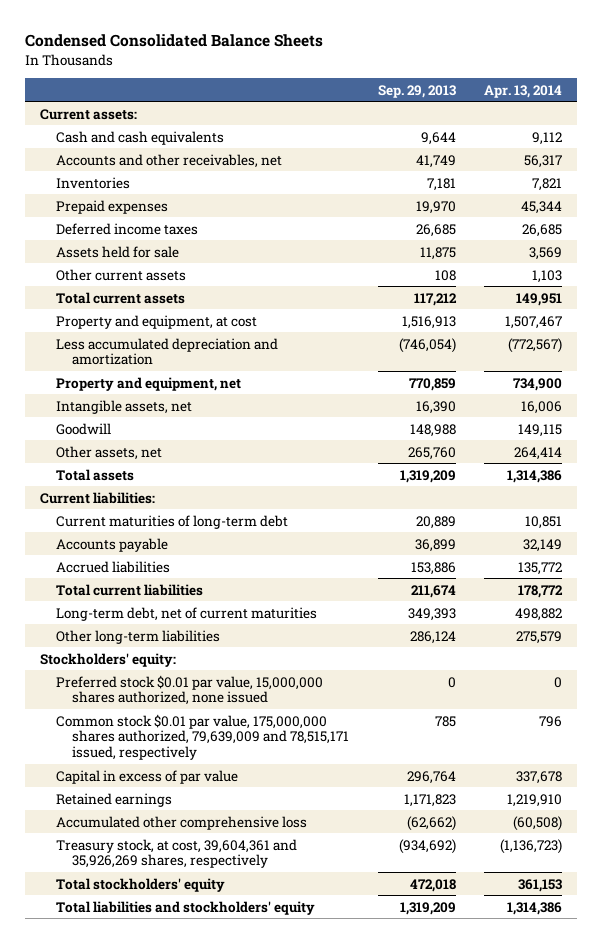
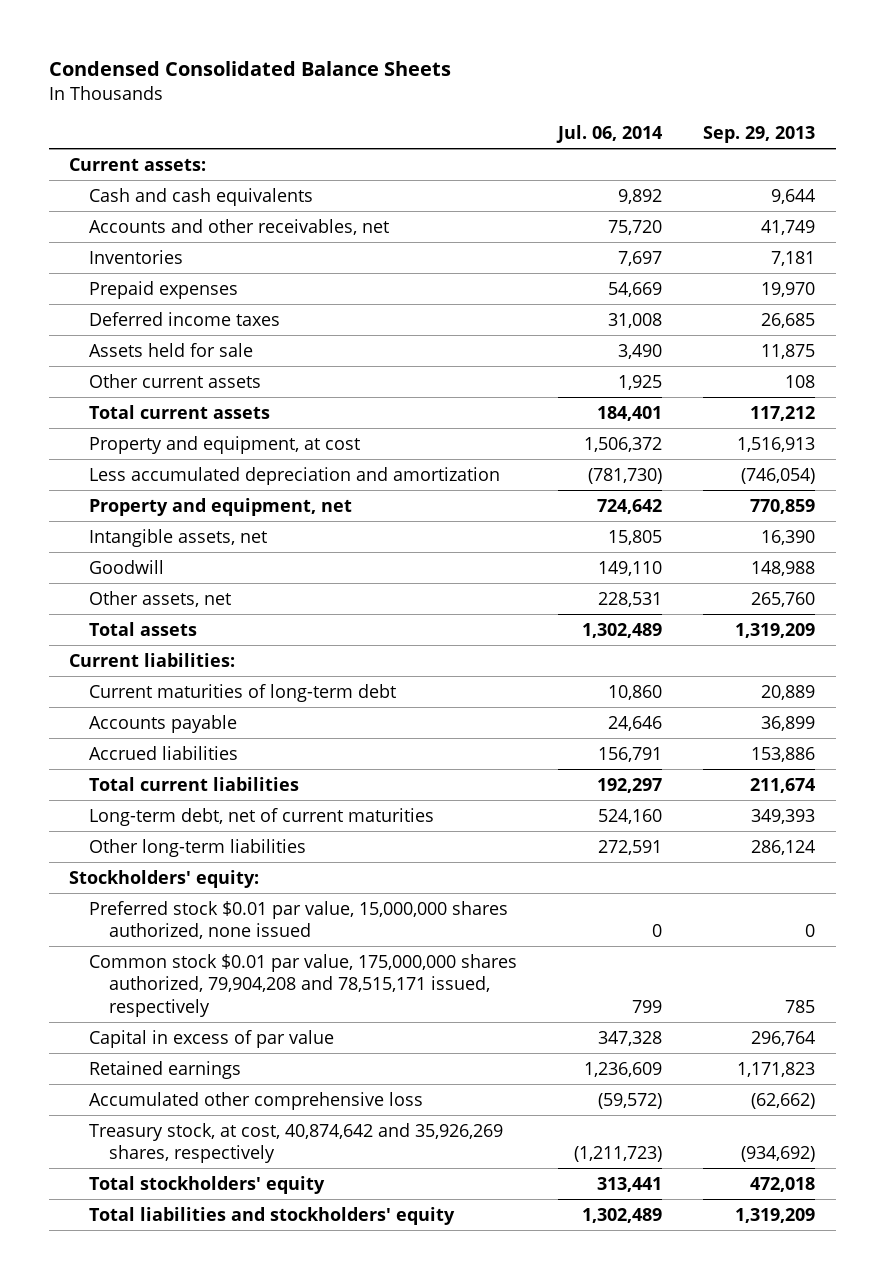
- | Sep. 29, 2013 | Apr. 13, 2014
+ | Jul. 06, 2014 | Sep. 29, 2013
- Common stock $0.01 par value, 175,000,000 shares authorized, 79,639,009 and 78,515,171 issued, respectively | 785 | 796
+ Common stock $0.01 par value, 175,000,000 shares authorized, 79,904,208 and 78,515,171 issued, respectively | 799 | 785
- Treasury stock, at cost, 39,604,361 and 35,926,269 shares, respectively | (934,692) | (1,136,723)
+ Treasury stock, at cost, 40,874,642 and 35,926,269 shares, respectively | (1,211,723) | (934,692)

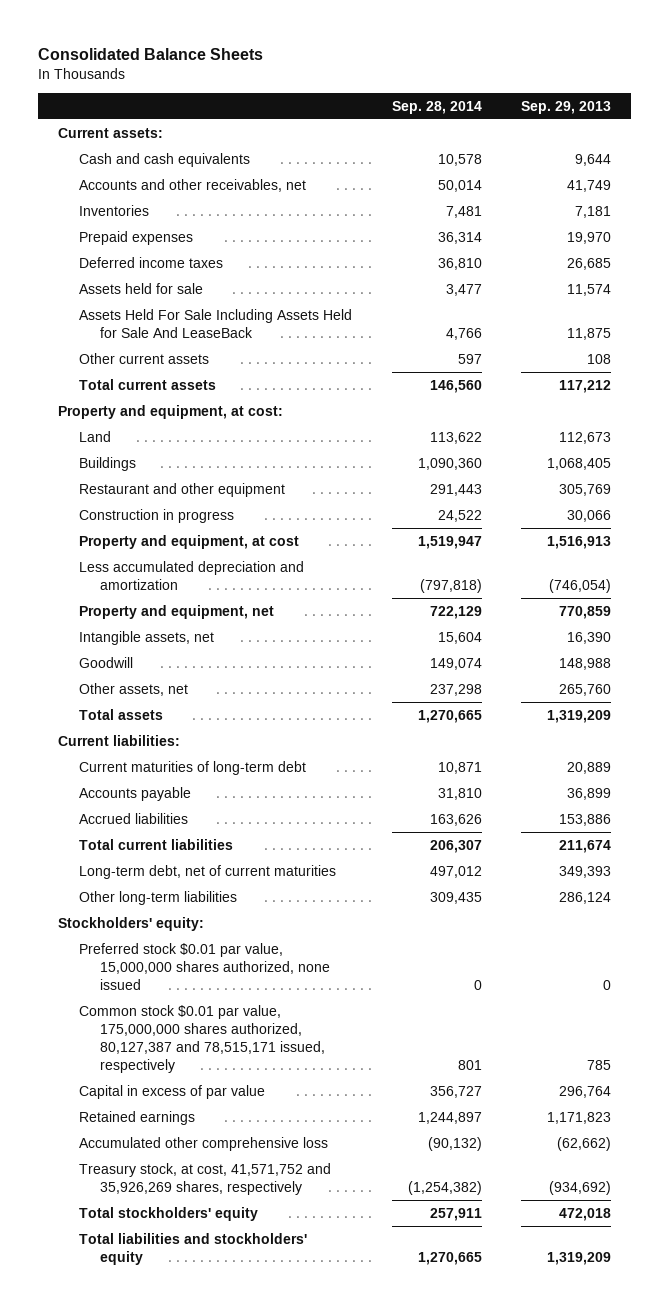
- Condensed Consolidated Balance Sheets
+ Consolidated Balance Sheets
- | Jul. 06, 2014 | Sep. 29, 2013
+ | Sep. 28, 2014 | Sep. 29, 2013
- Assets held for sale | 3,490 | 11,875
+ Assets held for sale | 3,477 | 11,574
+ Assets Held For Sale Including Assets Held for Sale And LeaseBack | 4,766 | 11,875
+ Property and equipment, at cost:
+ Land | 113,622 | 112,673
+ Buildings | 1,090,360 | 1,068,405
+ Restaurant and other equipment | 291,443 | 305,769
+ Construction in progress | 24,522 | 30,066
- Common stock $0.01 par value, 175,000,000 shares authorized, 79,904,208 and 78,515,171 issued, respectively | 799 | 785
+ Common stock $0.01 par value, 175,000,000 shares authorized, 80,127,387 and 78,515,171 issued, respectively | 801 | 785
- Treasury stock, at cost, 40,874,642 and 35,926,269 shares, respectively | (1,211,723) | (934,692)
+ Treasury stock, at cost, 41,571,752 and 35,926,269 shares, respectively | (1,254,382) | (934,692)

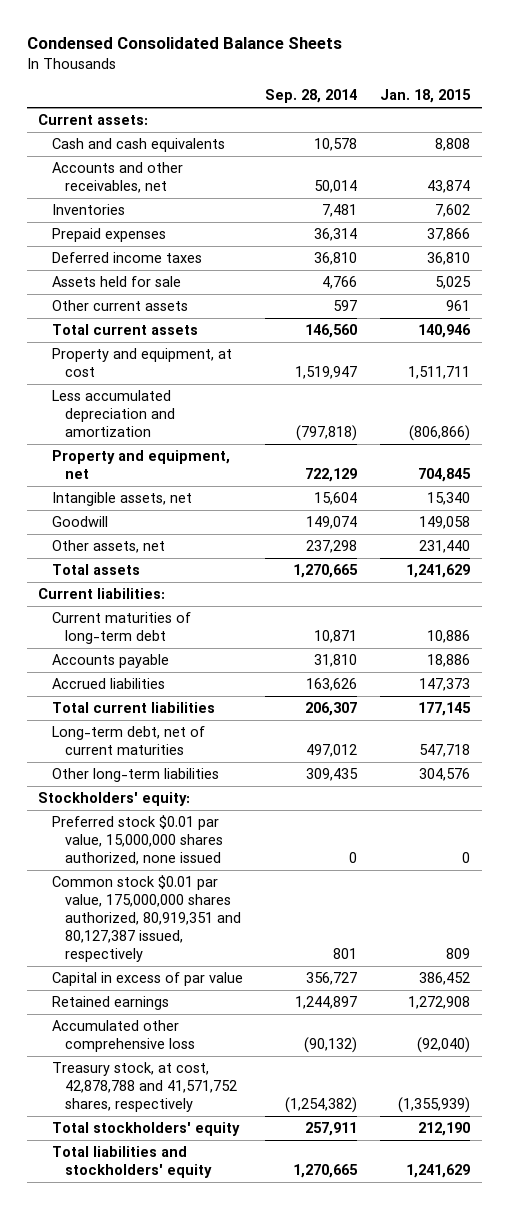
- Consolidated Balance Sheets
+ Condensed Consolidated Balance Sheets
- | Sep. 28, 2014 | Sep. 29, 2013
+ | Sep. 28, 2014 | Jan. 18, 2015
- Assets held for sale | 3,477 | 11,574
- Assets Held For Sale Including Assets Held for Sale And LeaseBack | 4,766 | 11,875
+ Assets held for sale | 4,766 | 5,025
- Property and equipment, at cost:
- Land | 113,622 | 112,673
- Buildings | 1,090,360 | 1,068,405
- Restaurant and other equipment | 291,443 | 305,769
- Construction in progress | 24,522 | 30,066
- Common stock $0.01 par value, 175,000,000 shares authorized, 80,127,387 and 78,515,171 issued, respectively | 801 | 785
+ Common stock $0.01 par value, 175,000,000 shares authorized, 80,919,351 and 80,127,387 issued, respectively | 801 | 809
- Treasury stock, at cost, 41,571,752 and 35,926,269 shares, respectively | (1,254,382) | (934,692)
+ Treasury stock, at cost, 42,878,788 and 41,571,752 shares, respectively | (1,254,382) | (1,355,939)

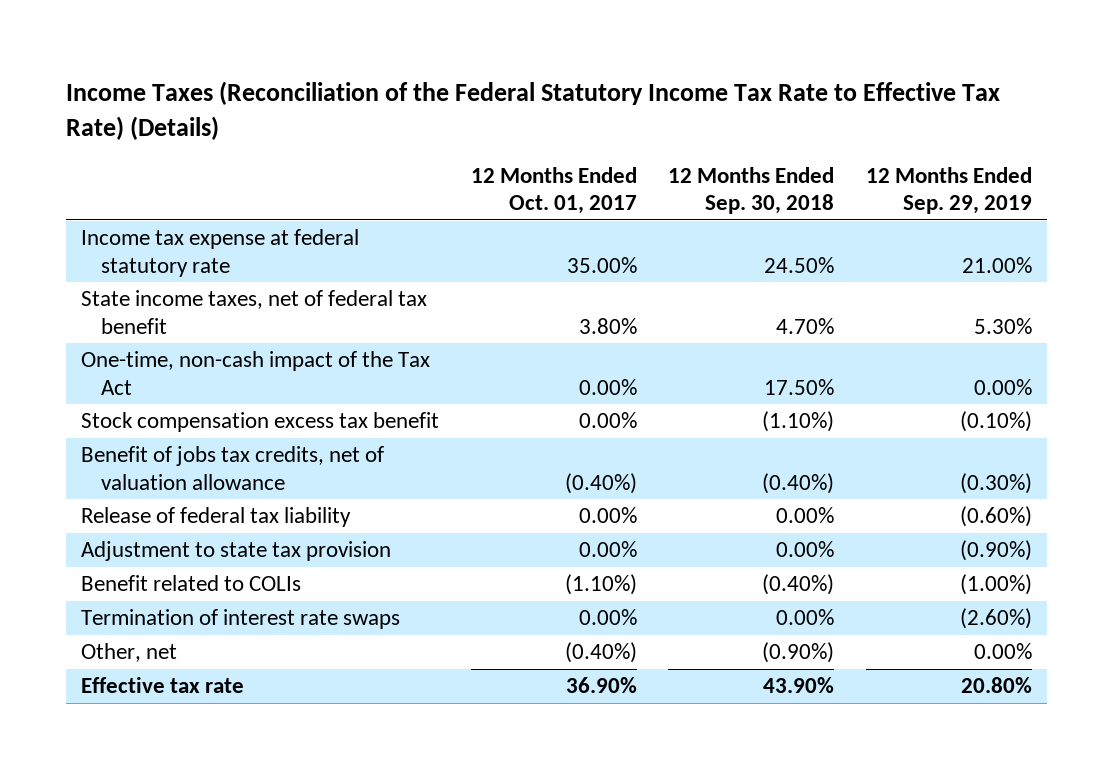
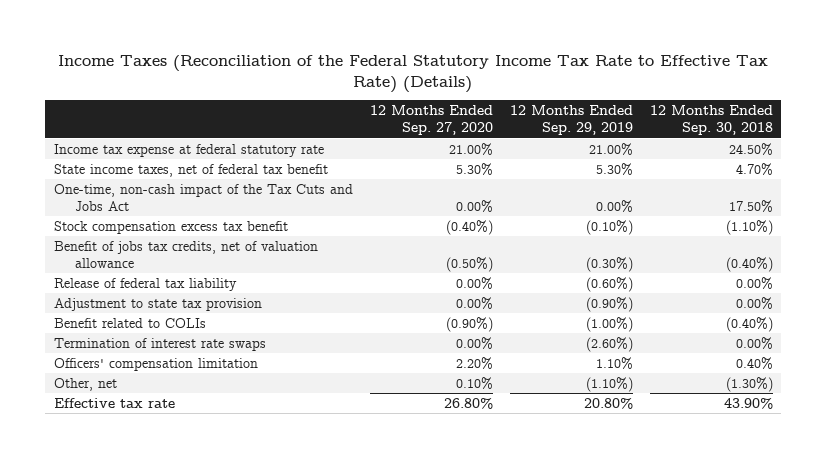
- | 12 Months Ended Oct. 01, 2017 | 12 Months Ended Sep. 30, 2018 | 12 Months Ended Sep. 29, 2019
+ | 12 Months Ended Sep. 27, 2020 | 12 Months Ended Sep. 29, 2019 | 12 Months Ended Sep. 30, 2018
- One-time, non-cash impact of the Tax Act | 0.00% | 17.50% | 0.00%
+ One-time, non-cash impact of the Tax Cuts and Jobs Act | 0.00% | 0.00% | 17.50%
- Other, net | (0.40%) | (0.90%) | 0.00%
+ Officers' compensation limitation | 2.20% | 1.10% | 0.40%
+ Other, net | 0.10% | (1.10%) | (1.30%)

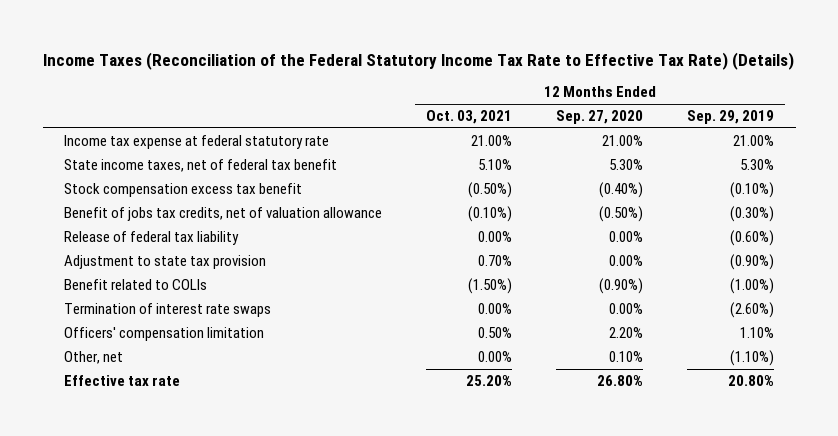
- | 12 Months Ended Sep. 27, 2020 | 12 Months Ended Sep. 29, 2019 | 12 Months Ended Sep. 30, 2018
+ | 12 Months Ended Oct. 03, 2021 | 12 Months Ended Sep. 27, 2020 | 12 Months Ended Sep. 29, 2019
- One-time, non-cash impact of the Tax Cuts and Jobs Act | 0.00% | 0.00% | 17.50%

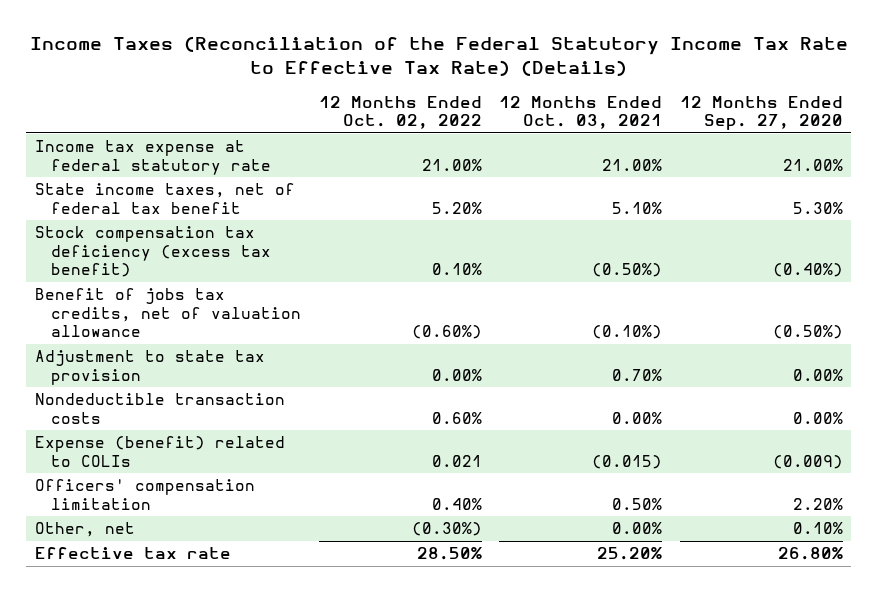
- | 12 Months Ended Oct. 03, 2021 | 12 Months Ended Sep. 27, 2020 | 12 Months Ended Sep. 29, 2019
+ | 12 Months Ended Oct. 02, 2022 | 12 Months Ended Oct. 03, 2021 | 12 Months Ended Sep. 27, 2020
- Stock compensation excess tax benefit | (0.50%) | (0.40%) | (0.10%)
+ Stock compensation tax deficiency (excess tax benefit) | 0.10% | (0.50%) | (0.40%)
- Release of federal tax liability | 0.00% | 0.00% | (0.60%)
- Benefit related to COLIs | (1.50%) | (0.90%) | (1.00%)
- Termination of interest rate swaps | 0.00% | 0.00% | (2.60%)
+ Nondeductible transaction costs | 0.60% | 0.00% | 0.00%
+ Expense (benefit) related to COLIs | 0.021 | (0.015) | (0.009)

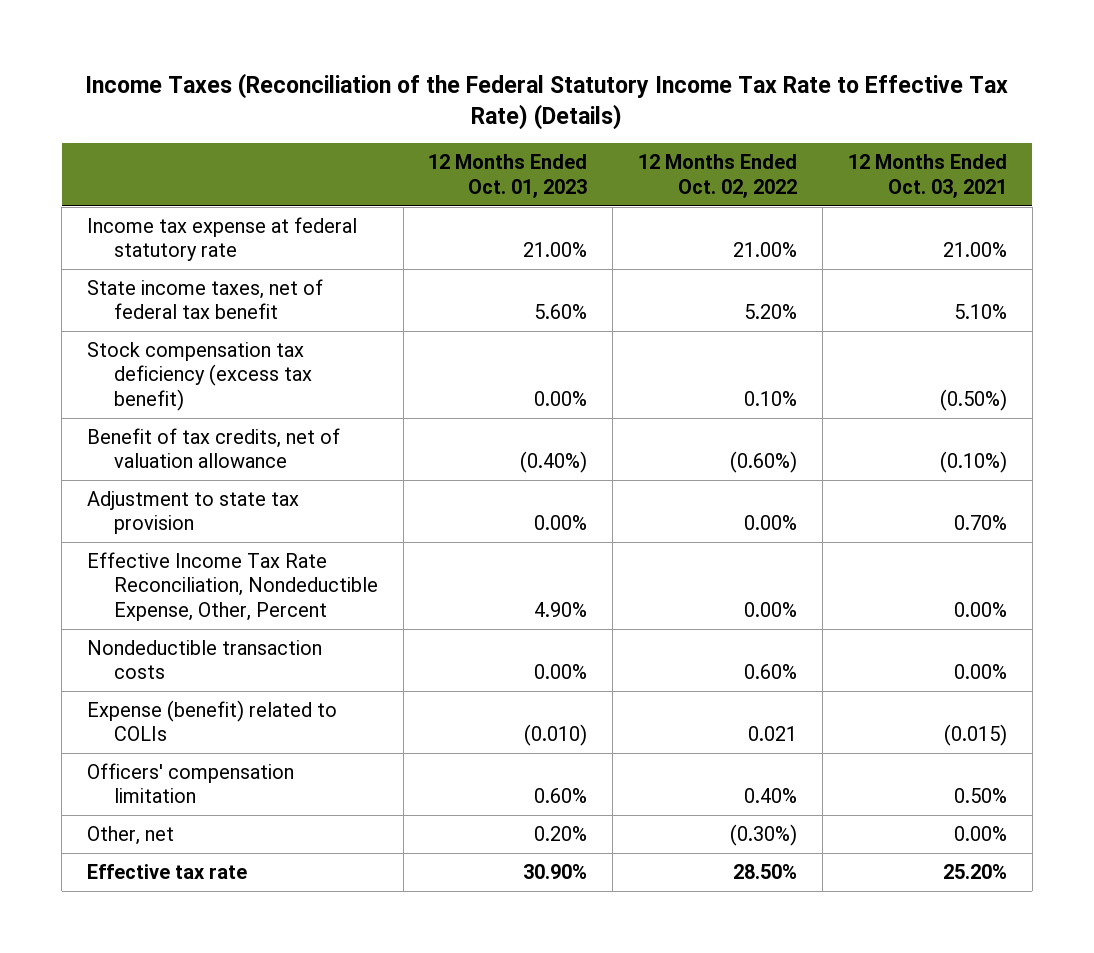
- | 12 Months Ended Oct. 02, 2022 | 12 Months Ended Oct. 03, 2021 | 12 Months Ended Sep. 27, 2020
+ | 12 Months Ended Oct. 01, 2023 | 12 Months Ended Oct. 02, 2022 | 12 Months Ended Oct. 03, 2021
- Benefit of jobs tax credits, net of valuation allowance | (0.60%) | (0.10%) | (0.50%)
+ Benefit of tax credits, net of valuation allowance | (0.40%) | (0.60%) | (0.10%)
+ Effective Income Tax Rate Reconciliation, Nondeductible Expense, Other, Percent | 4.90% | 0.00% | 0.00%

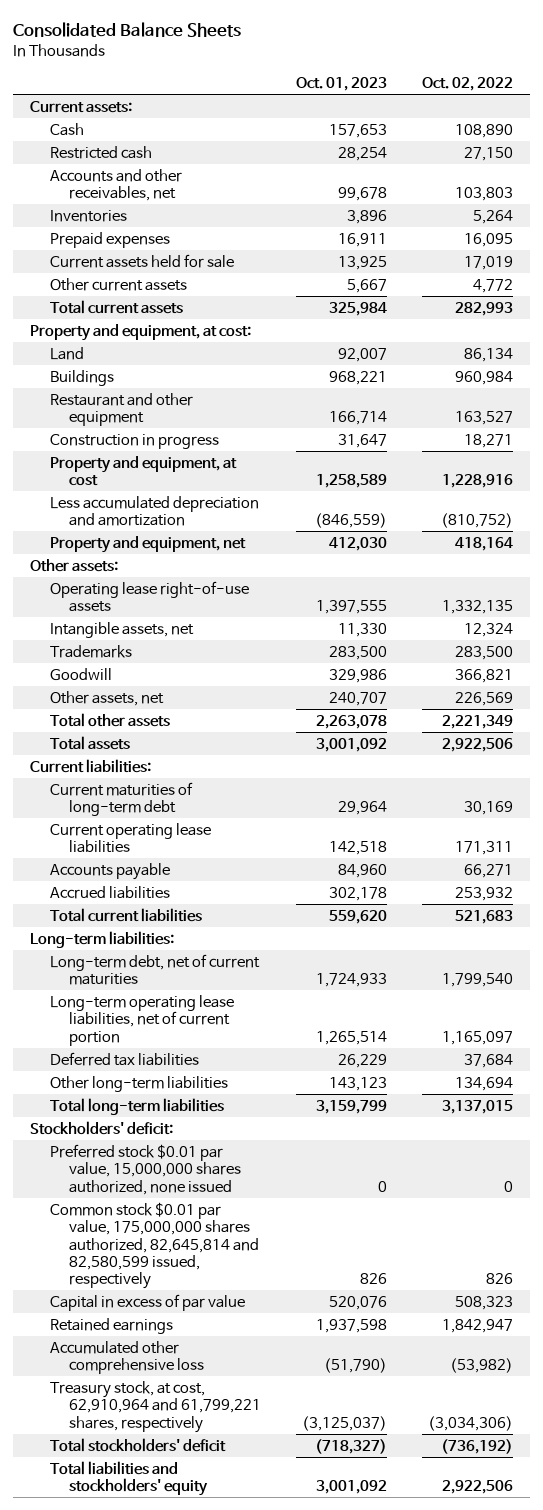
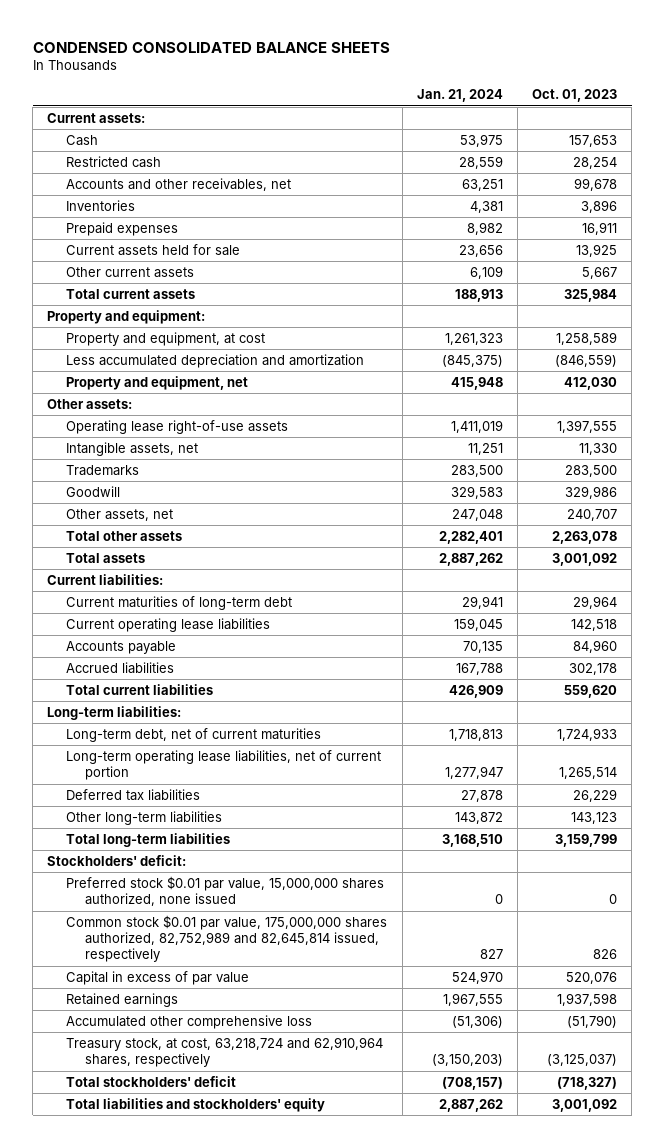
- Consolidated Balance Sheets
+ CONDENSED CONSOLIDATED BALANCE SHEETS
- | Oct. 01, 2023 | Oct. 02, 2022
+ | Jan. 21, 2024 | Oct. 01, 2023
- Property and equipment, at cost:
- Land | 92,007 | 86,134
- Buildings | 968,221 | 960,984
- Restaurant and other equipment | 166,714 | 163,527
- Construction in progress | 31,647 | 18,271
+ Property and equipment:
- Common stock $0.01 par value, 175,000,000 shares authorized, 82,645,814 and 82,580,599 issued, respectively | 826 | 826
+ Common stock $0.01 par value, 175,000,000 shares authorized, 82,752,989 and 82,645,814 issued, respectively | 827 | 826
- Treasury stock, at cost, 62,910,964 and 61,799,221 shares, respectively | (3,125,037) | (3,034,306)
+ Treasury stock, at cost, 63,218,724 and 62,910,964 shares, respectively | (3,150,203) | (3,125,037)

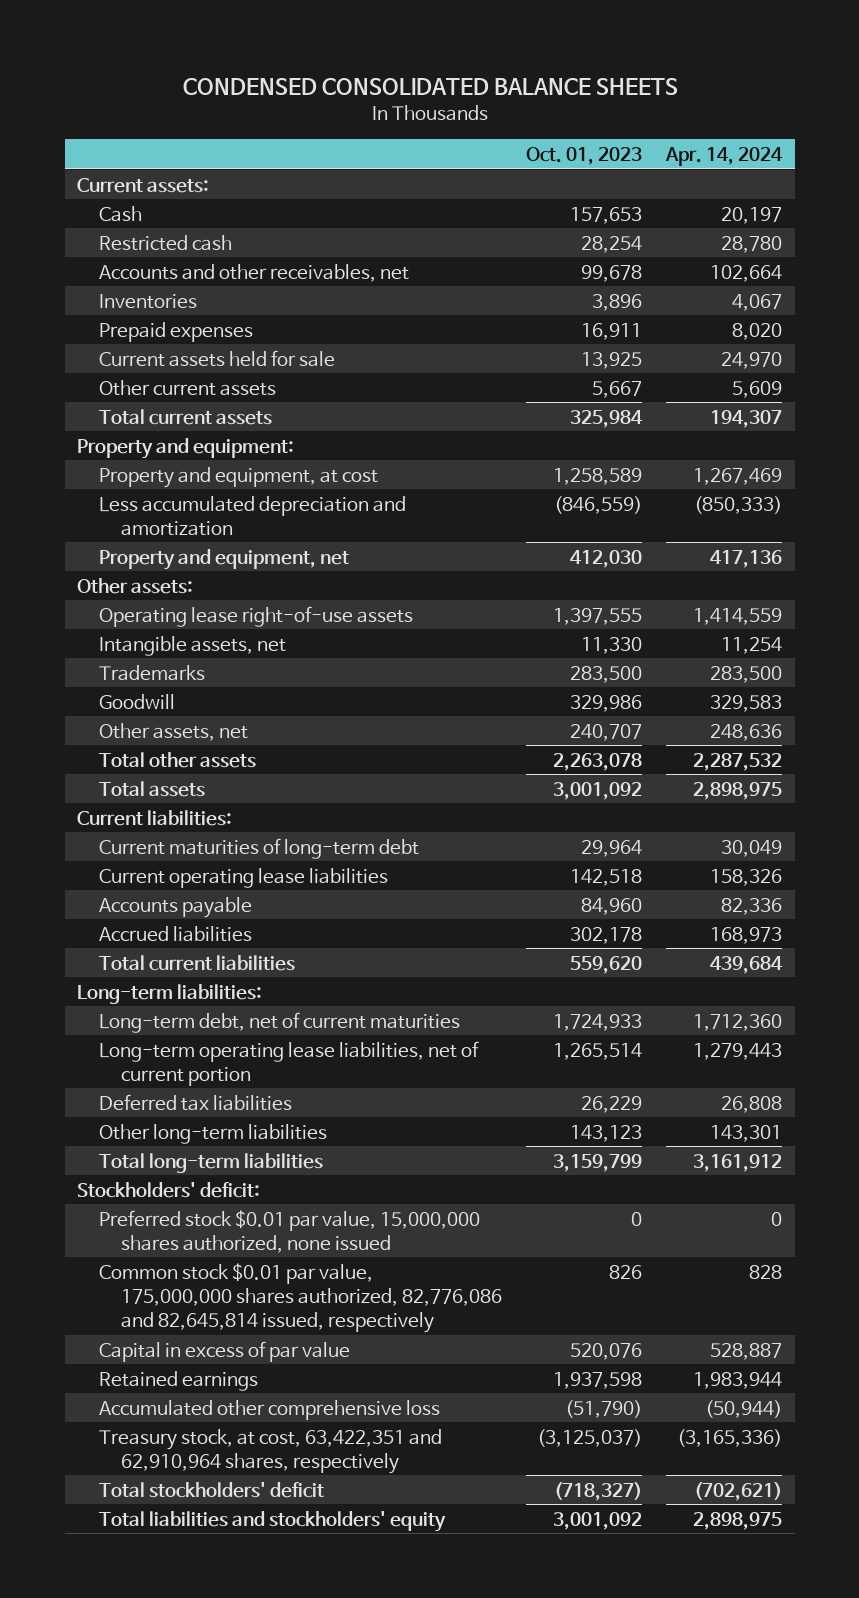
- | Jan. 21, 2024 | Oct. 01, 2023
+ | Oct. 01, 2023 | Apr. 14, 2024
- Common stock $0.01 par value, 175,000,000 shares authorized, 82,752,989 and 82,645,814 issued, respectively | 827 | 826
+ Common stock $0.01 par value, 175,000,000 shares authorized, 82,776,086 and 82,645,814 issued, respectively | 826 | 828
- Treasury stock, at cost, 63,218,724 and 62,910,964 shares, respectively | (3,150,203) | (3,125,037)
+ Treasury stock, at cost, 63,422,351 and 62,910,964 shares, respectively | (3,125,037) | (3,165,336)

